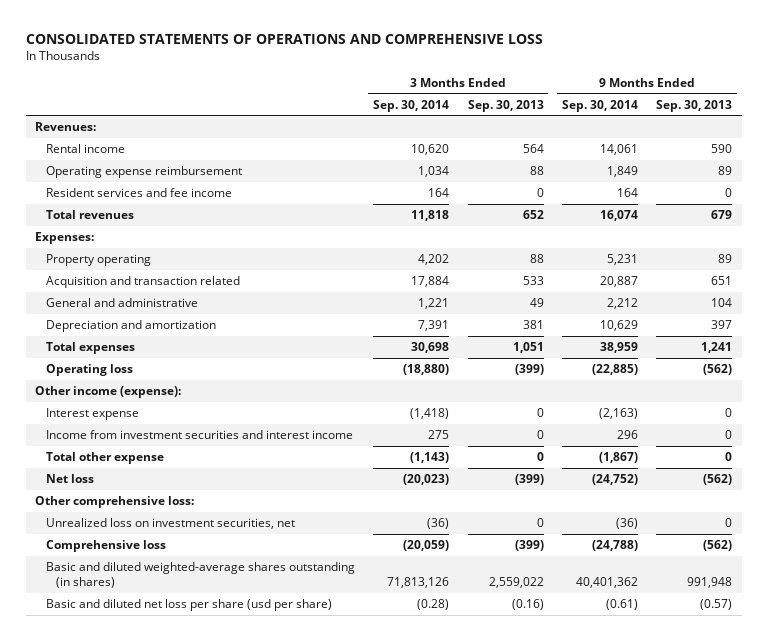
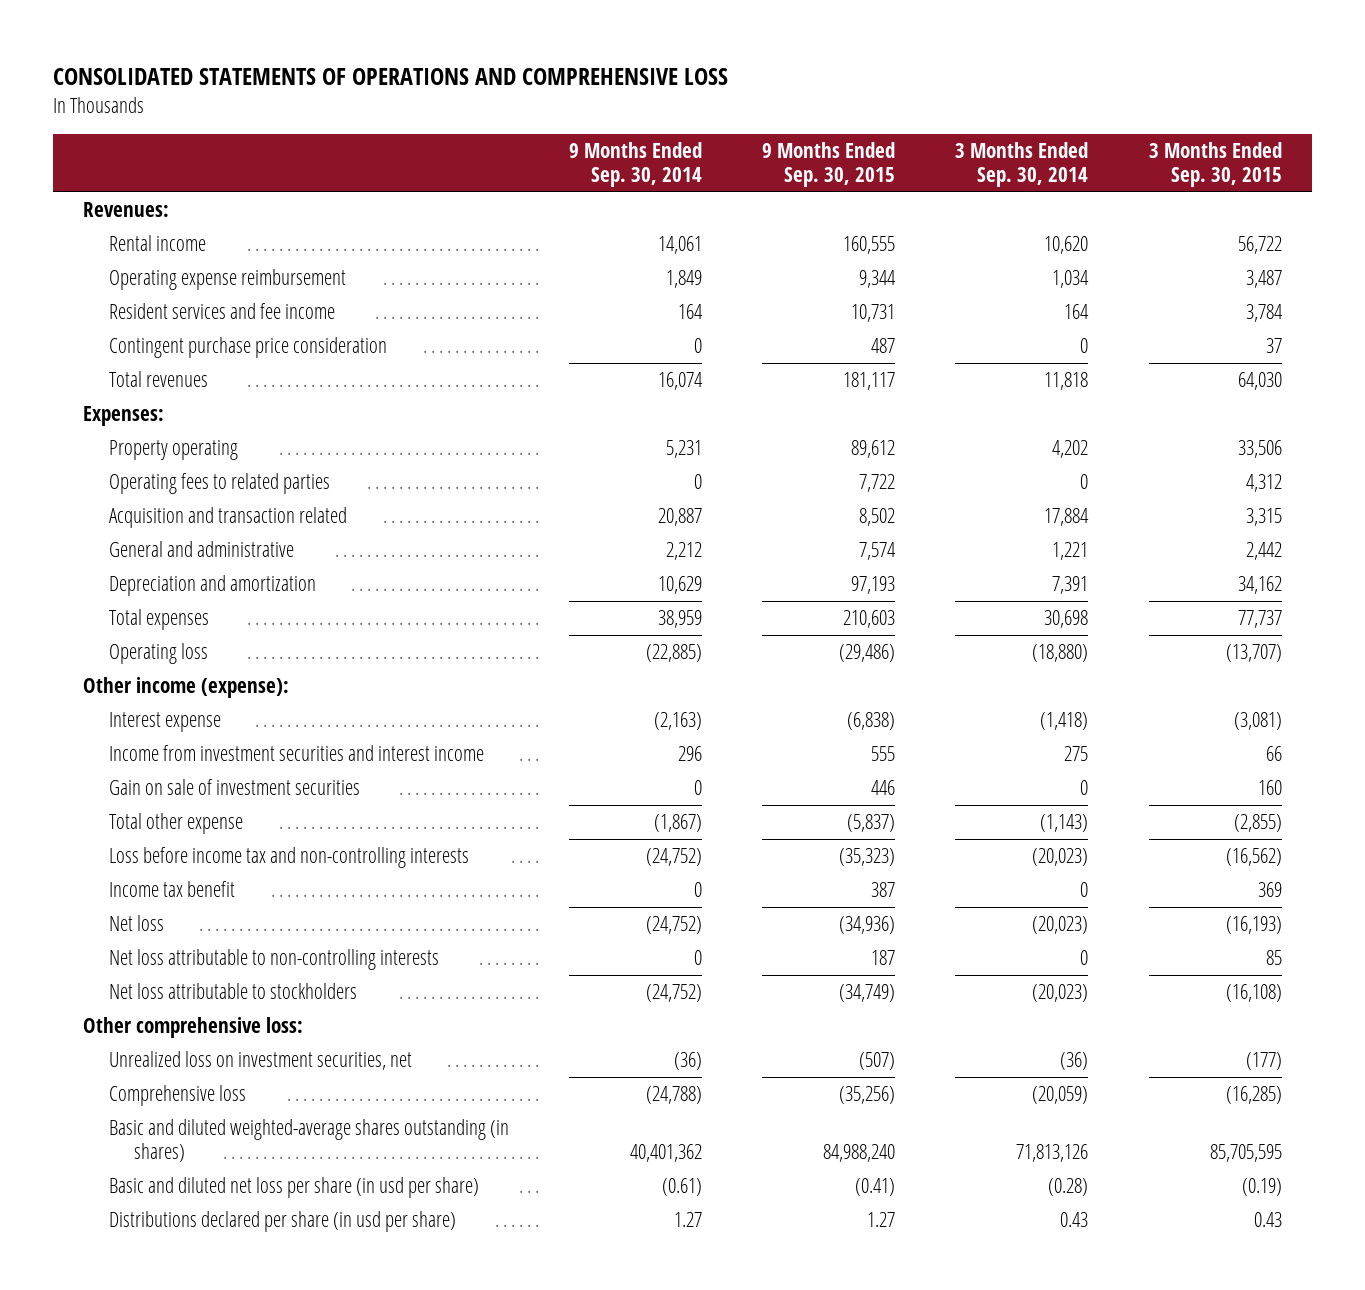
- | 3 Months Ended Sep. 30, 2014 | 3 Months Ended Sep. 30, 2013 | 9 Months Ended Sep. 30, 2014 | 9 Months Ended Sep. 30, 2013
+ | 9 Months Ended Sep. 30, 2014 | 9 Months Ended Sep. 30, 2015 | 3 Months Ended Sep. 30, 2014 | 3 Months Ended Sep. 30, 2015
+ Contingent purchase price consideration | 0 | 487 | 0 | 37
+ Operating fees to related parties | 0 | 7,722 | 0 | 4,312
+ Gain on sale of investment securities | 0 | 446 | 0 | 160
+ Loss before income tax and non-controlling interests | (24,752) | (35,323) | (20,023) | (16,562)
+ Income tax benefit | 0 | 387 | 0 | 369
+ Net loss attributable to non-controlling interests | 0 | 187 | 0 | 85
+ Net loss attributable to stockholders | (24,752) | (34,749) | (20,023) | (16,108)
- Basic and diluted net loss per share (usd per share) | (0.28) | (0.16) | (0.61) | (0.57)
+ Basic and diluted net loss per share (in usd per share) | (0.61) | (0.41) | (0.28) | (0.19)
+ Distributions declared per share (in usd per share) | 1.27 | 1.27 | 0.43 | 0.43

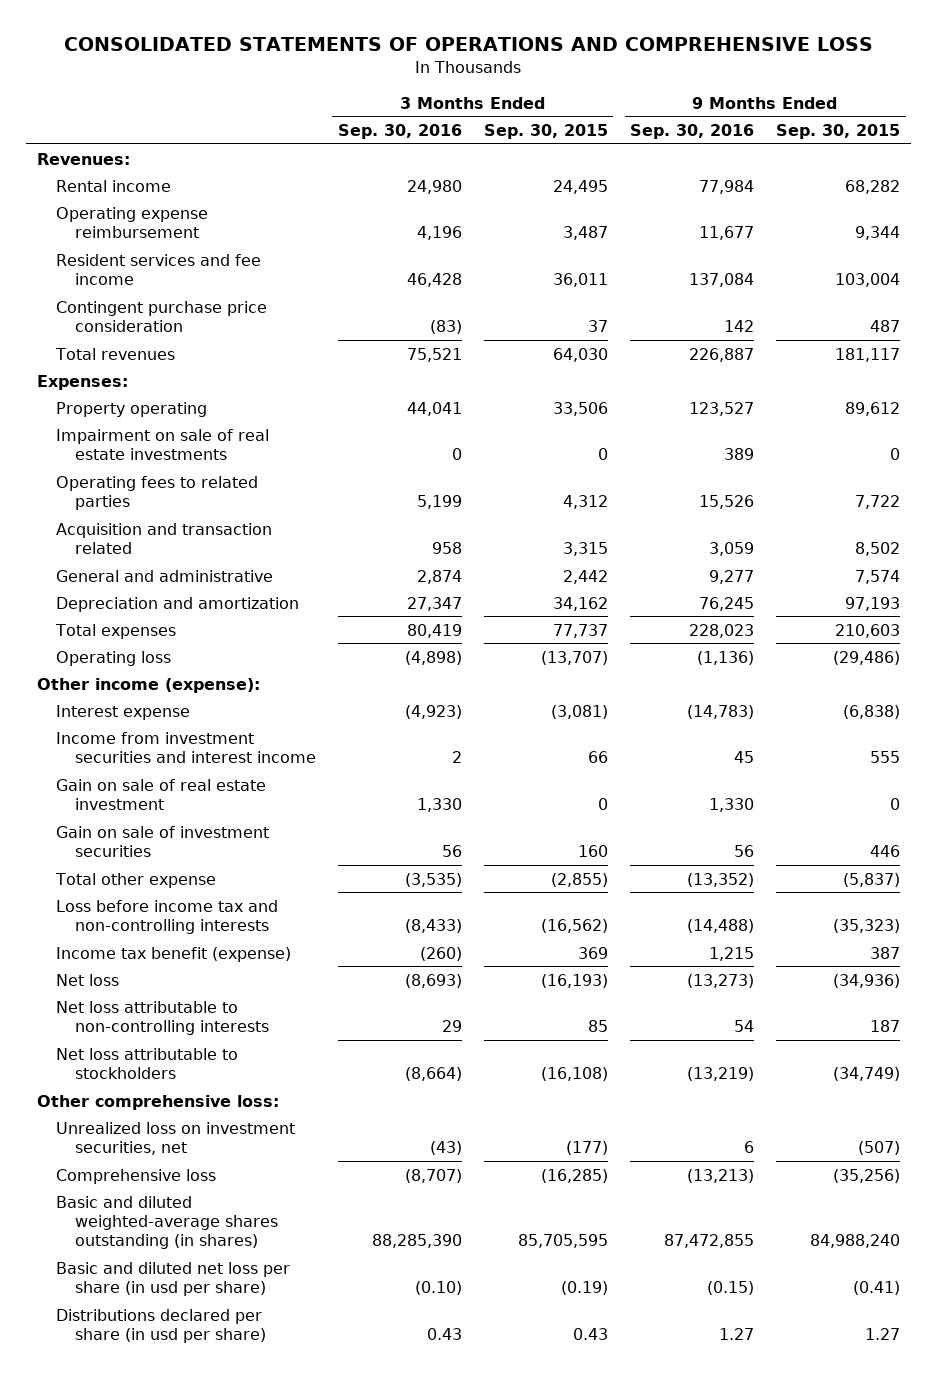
- | 9 Months Ended Sep. 30, 2014 | 9 Months Ended Sep. 30, 2015 | 3 Months Ended Sep. 30, 2014 | 3 Months Ended Sep. 30, 2015
+ | 3 Months Ended Sep. 30, 2016 | 3 Months Ended Sep. 30, 2015 | 9 Months Ended Sep. 30, 2016 | 9 Months Ended Sep. 30, 2015
- Rental income | 14,061 | 160,555 | 10,620 | 56,722
+ Rental income | 24,980 | 24,495 | 77,984 | 68,282
- Resident services and fee income | 164 | 10,731 | 164 | 3,784
+ Resident services and fee income | 46,428 | 36,011 | 137,084 | 103,004
+ Impairment on sale of real estate investments | 0 | 0 | 389 | 0
+ Gain on sale of real estate investment | 1,330 | 0 | 1,330 | 0
- Income tax benefit | 0 | 387 | 0 | 369
+ Income tax benefit (expense) | (260) | 369 | 1,215 | 387

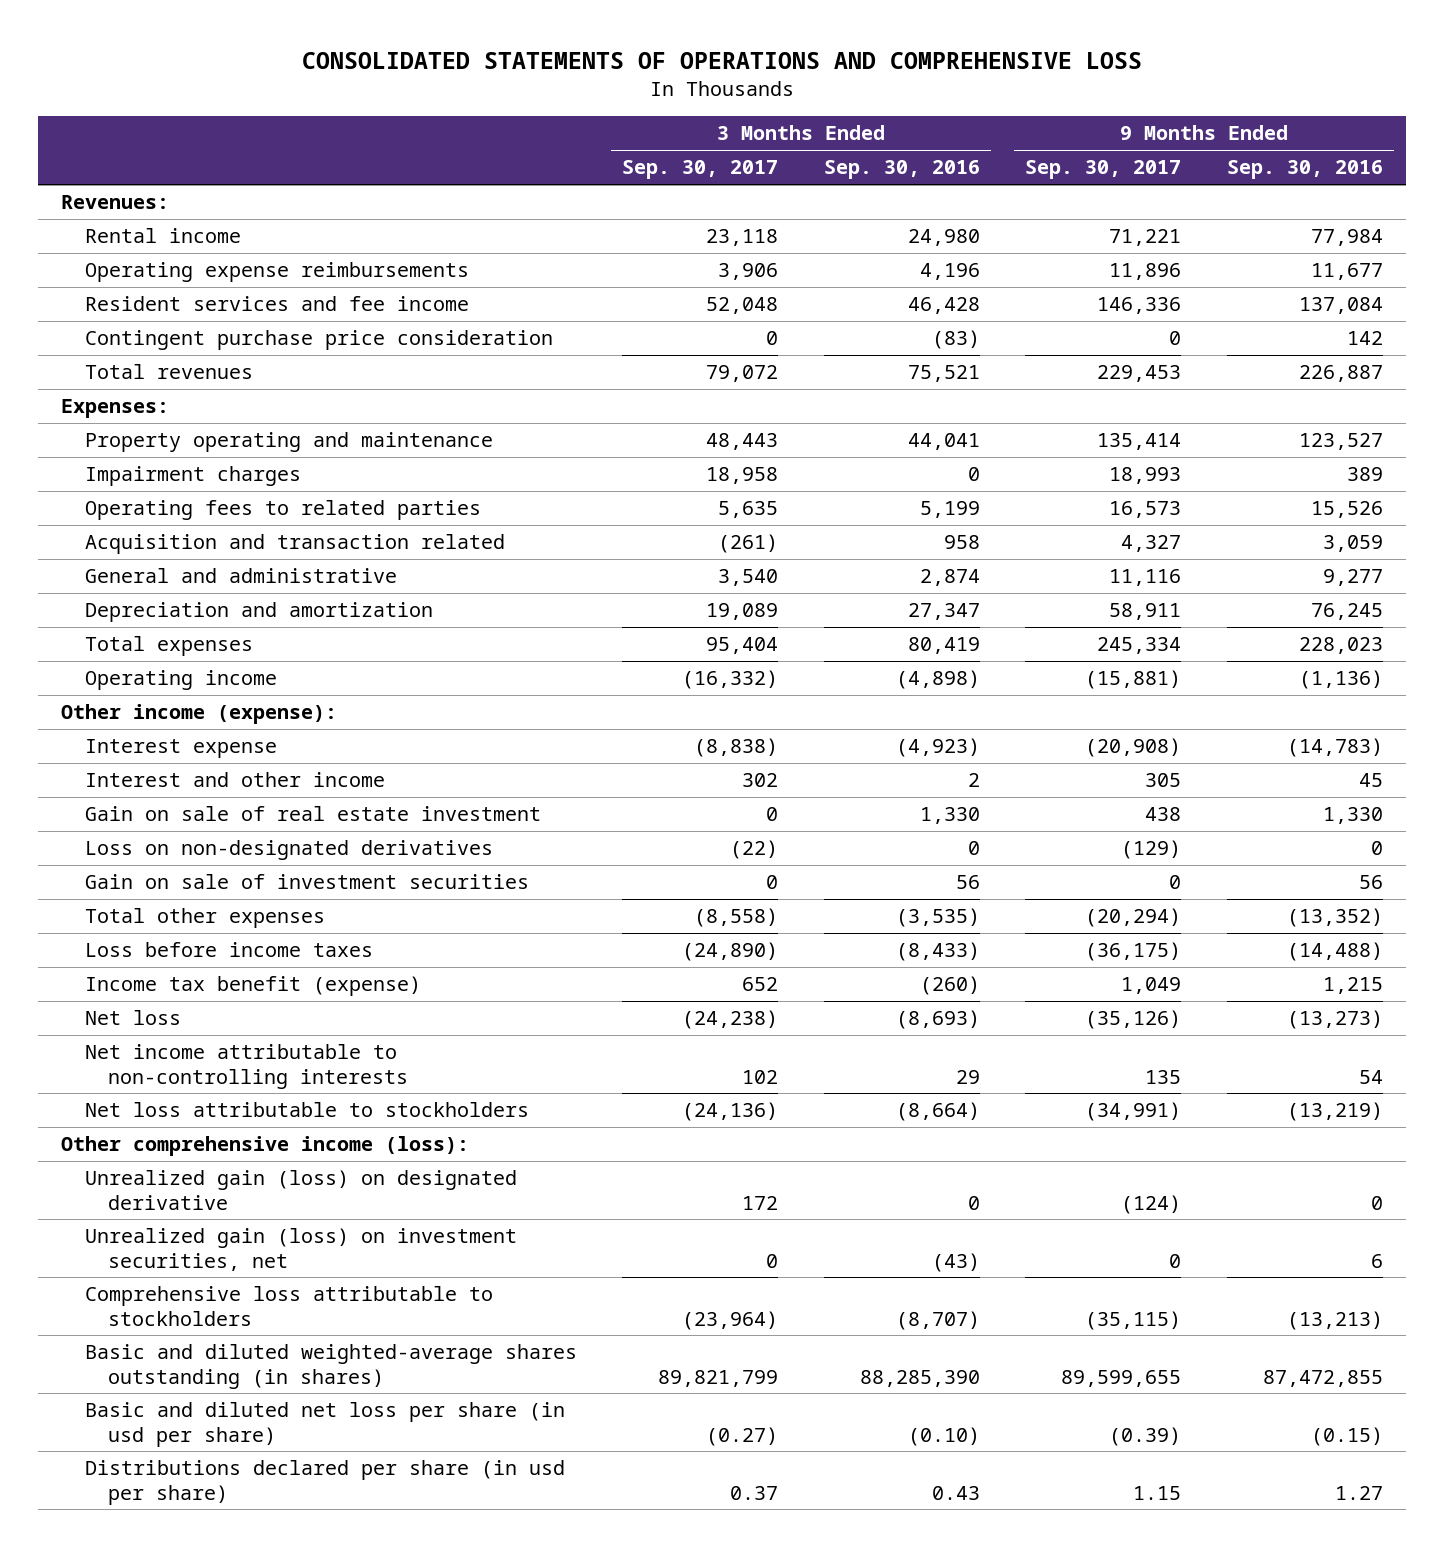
- | 3 Months Ended Sep. 30, 2016 | 3 Months Ended Sep. 30, 2015 | 9 Months Ended Sep. 30, 2016 | 9 Months Ended Sep. 30, 2015
+ | 3 Months Ended Sep. 30, 2017 | 3 Months Ended Sep. 30, 2016 | 9 Months Ended Sep. 30, 2017 | 9 Months Ended Sep. 30, 2016
- Operating expense reimbursement | 4,196 | 3,487 | 11,677 | 9,344
+ Operating expense reimbursements | 3,906 | 4,196 | 11,896 | 11,677
- Property operating | 44,041 | 33,506 | 123,527 | 89,612
- Impairment on sale of real estate investments | 0 | 0 | 389 | 0
+ Property operating and maintenance | 48,443 | 44,041 | 135,414 | 123,527
+ Impairment charges | 18,958 | 0 | 18,993 | 389
- Operating loss | (4,898) | (13,707) | (1,136) | (29,486)
+ Operating income | (16,332) | (4,898) | (15,881) | (1,136)
- Income from investment securities and interest income | 2 | 66 | 45 | 555
+ Interest and other income | 302 | 2 | 305 | 45
+ Loss on non-designated derivatives | (22) | 0 | (129) | 0
- Total other expense | (3,535) | (2,855) | (13,352) | (5,837)
- Loss before income tax and non-controlling interests | (8,433) | (16,562) | (14,488) | (35,323)
+ Total other expenses | (8,558) | (3,535) | (20,294) | (13,352)
+ Loss before income taxes | (24,890) | (8,433) | (36,175) | (14,488)
- Net loss attributable to non-controlling interests | 29 | 85 | 54 | 187
+ Net income attributable to non-controlling interests | 102 | 29 | 135 | 54
- Other comprehensive loss:
- Unrealized loss on investment securities, net | (43) | (177) | 6 | (507)
- Comprehensive loss | (8,707) | (16,285) | (13,213) | (35,256)
+ Other comprehensive income (loss):
+ Unrealized gain (loss) on designated derivative | 172 | 0 | (124) | 0
+ Unrealized gain (loss) on investment securities, net | 0 | (43) | 0 | 6
+ Comprehensive loss attributable to stockholders | (23,964) | (8,707) | (35,115) | (13,213)

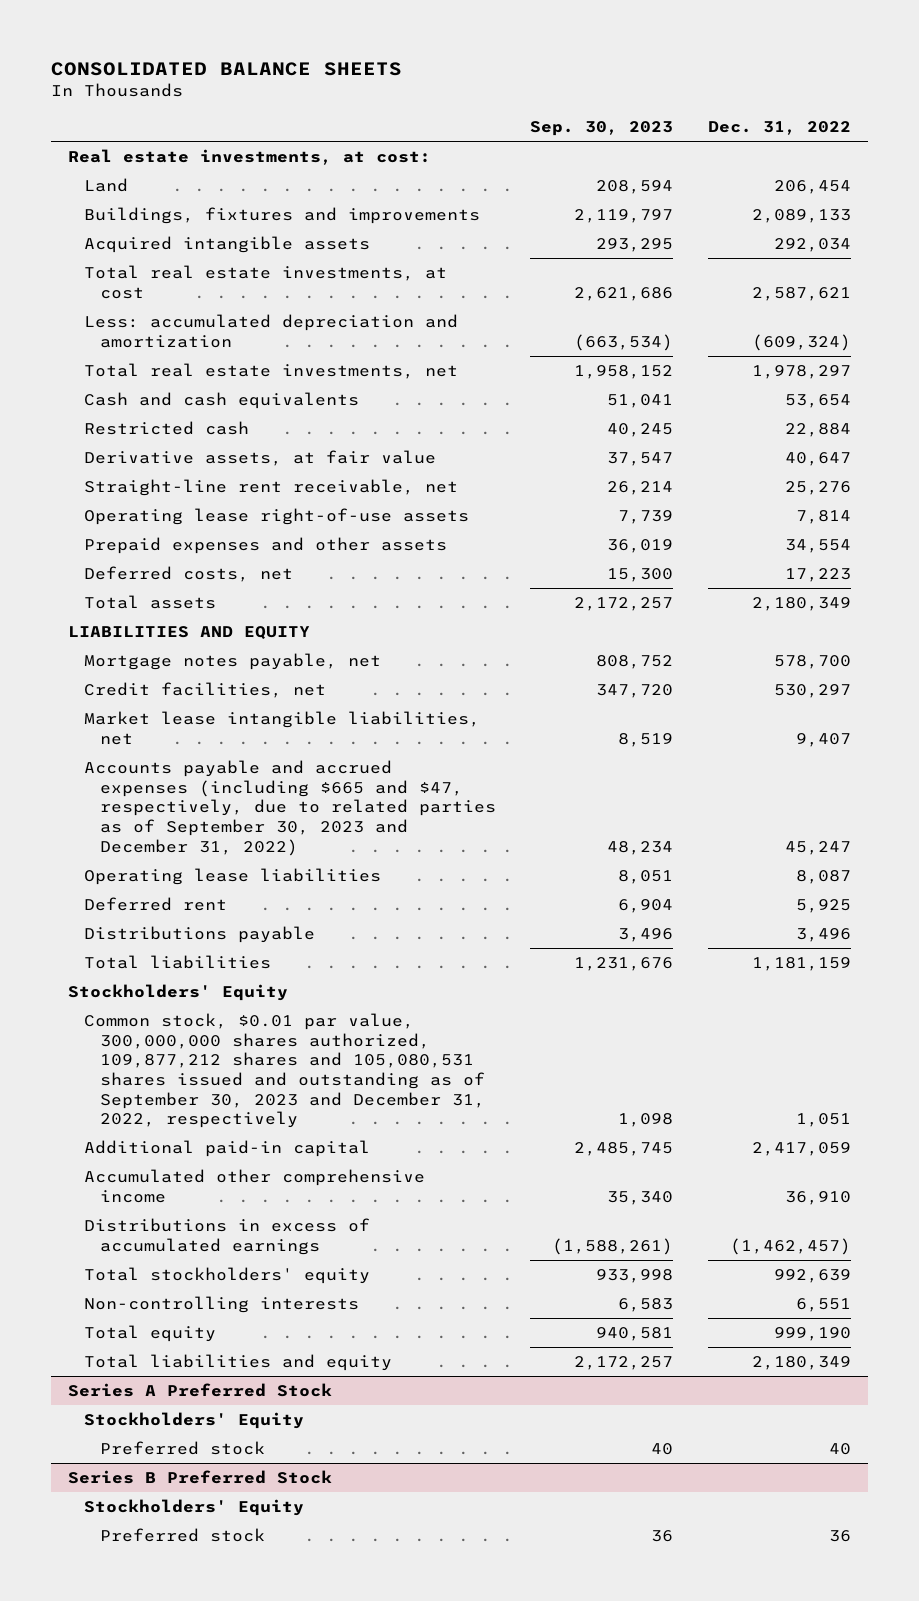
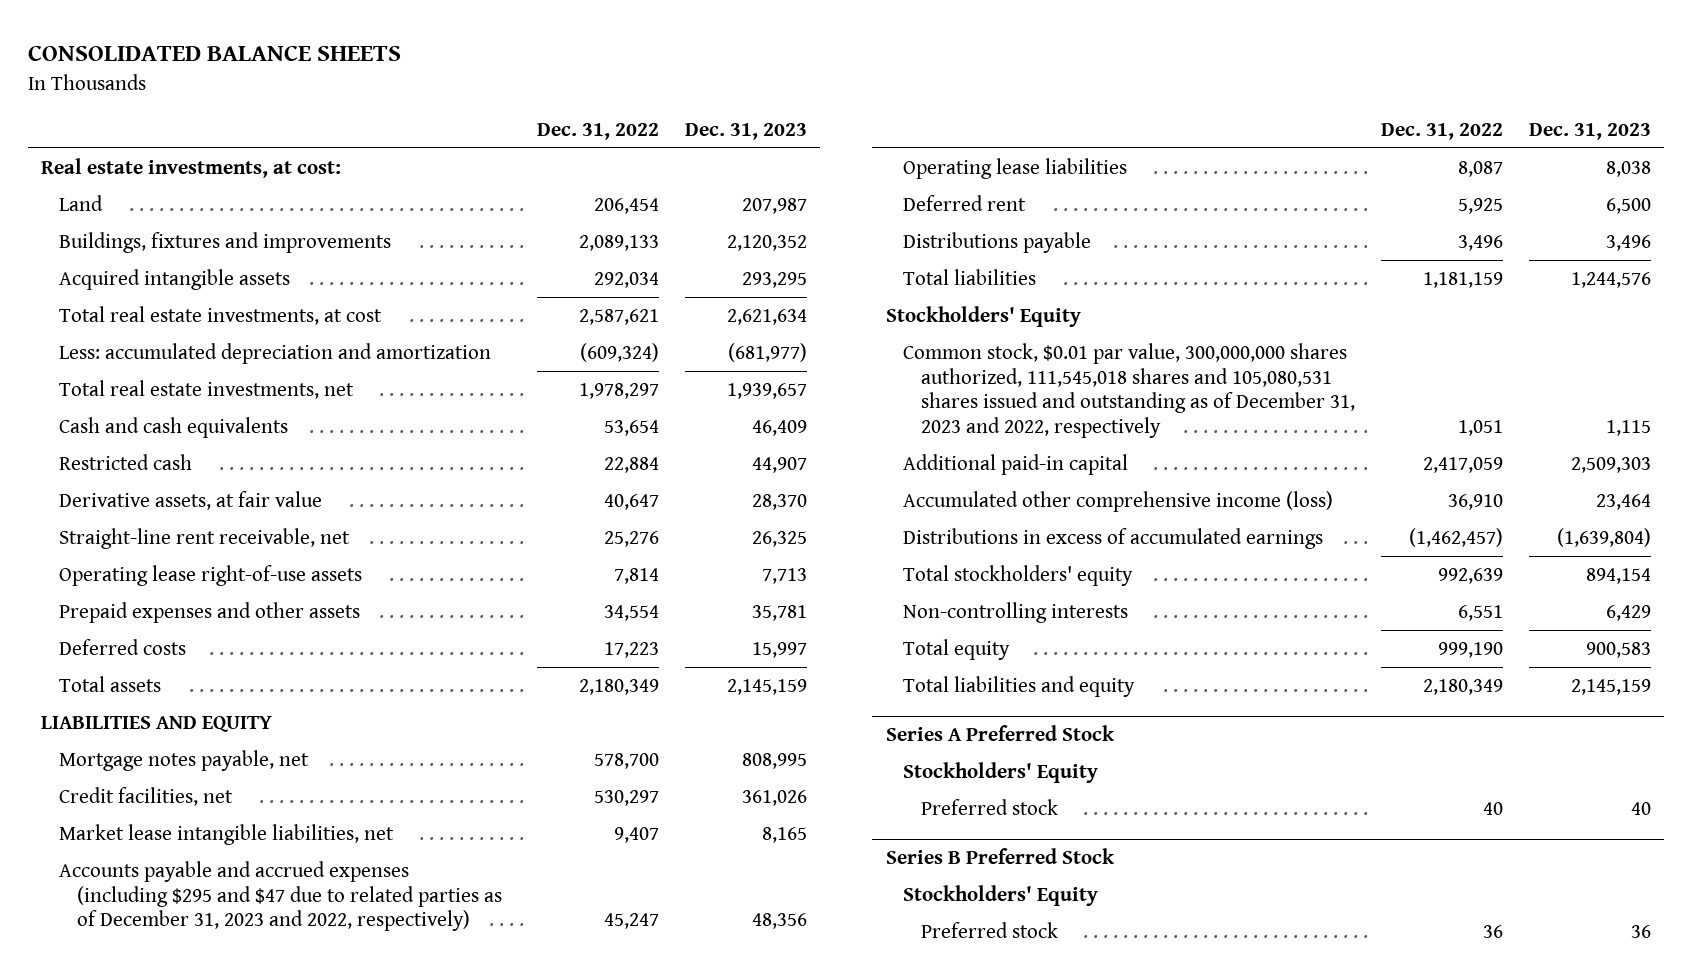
- | Sep. 30, 2023 | Dec. 31, 2022
+ | Dec. 31, 2022 | Dec. 31, 2023
- Deferred costs, net | 15,300 | 17,223
+ Deferred costs | 17,223 | 15,997
- Accounts payable and accrued expenses (including $665 and $47, respectively, due to related parties as of September 30, 2023 and December 31, 2022) | 48,234 | 45,247
+ Accounts payable and accrued expenses (including $295 and $47 due to related parties as of December 31, 2023 and 2022, respectively) | 45,247 | 48,356
- Common stock, $0.01 par value, 300,000,000 shares authorized, 109,877,212 shares and 105,080,531 shares issued and outstanding as of September 30, 2023 and December 31, 2022, respectively | 1,098 | 1,051
+ Common stock, $0.01 par value, 300,000,000 shares authorized, 111,545,018 shares and 105,080,531 shares issued and outstanding as of December 31, 2023 and 2022, respectively | 1,051 | 1,115
- Accumulated other comprehensive income | 35,340 | 36,910
+ Accumulated other comprehensive income (loss) | 36,910 | 23,464

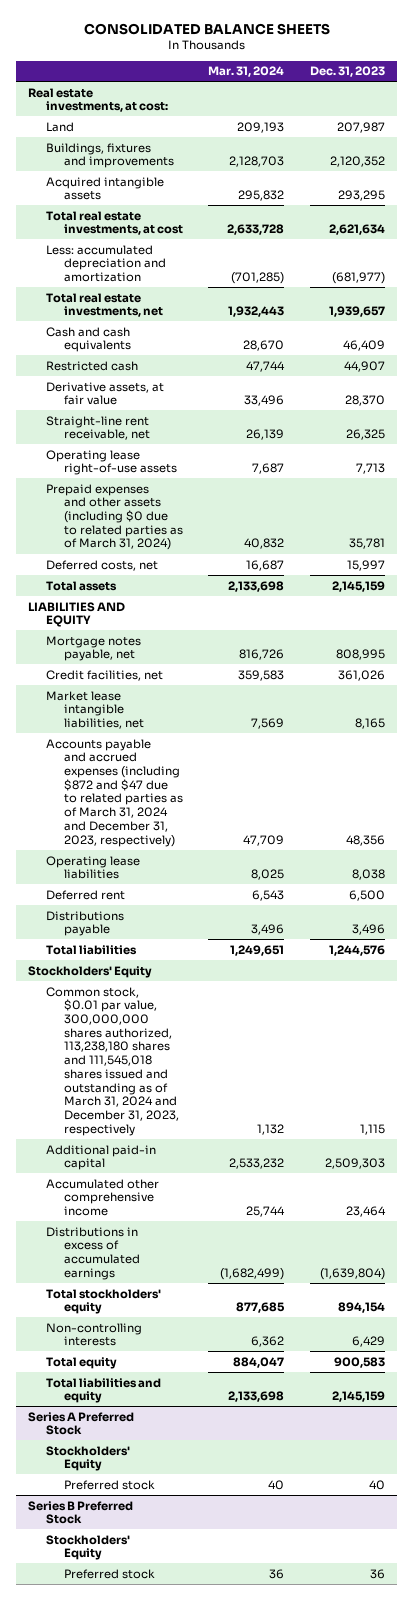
- | Dec. 31, 2022 | Dec. 31, 2023
+ | Mar. 31, 2024 | Dec. 31, 2023
- Prepaid expenses and other assets | 34,554 | 35,781
- Deferred costs | 17,223 | 15,997
+ Prepaid expenses and other assets (including $0 due to related parties as of March 31, 2024) | 40,832 | 35,781
+ Deferred costs, net | 16,687 | 15,997
- Accounts payable and accrued expenses (including $295 and $47 due to related parties as of December 31, 2023 and 2022, respectively) | 45,247 | 48,356
+ Accounts payable and accrued expenses (including $872 and $47 due to related parties as of March 31, 2024 and December 31, 2023, respectively) | 47,709 | 48,356
- Common stock, $0.01 par value, 300,000,000 shares authorized, 111,545,018 shares and 105,080,531 shares issued and outstanding as of December 31, 2023 and 2022, respectively | 1,051 | 1,115
+ Common stock, $0.01 par value, 300,000,000 shares authorized, 113,238,180 shares and 111,545,018 shares issued and outstanding as of March 31, 2024 and December 31, 2023, respectively | 1,132 | 1,115
- Accumulated other comprehensive income (loss) | 36,910 | 23,464
+ Accumulated other comprehensive income | 25,744 | 23,464

